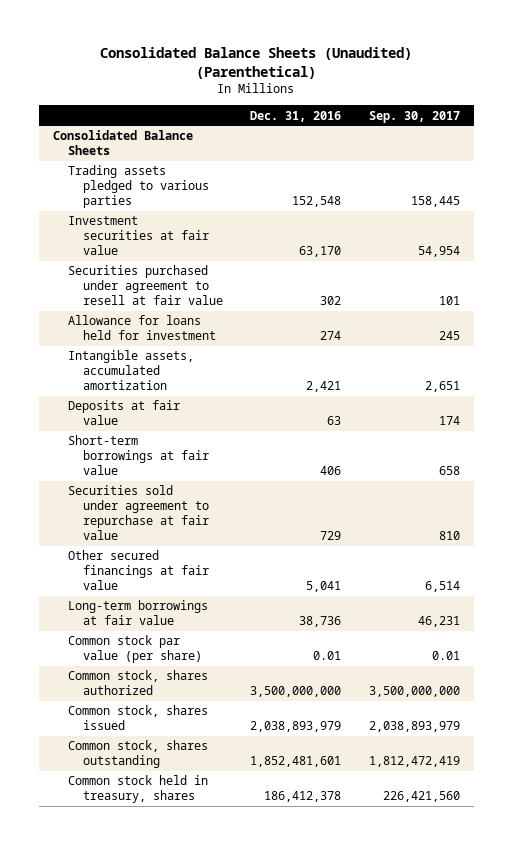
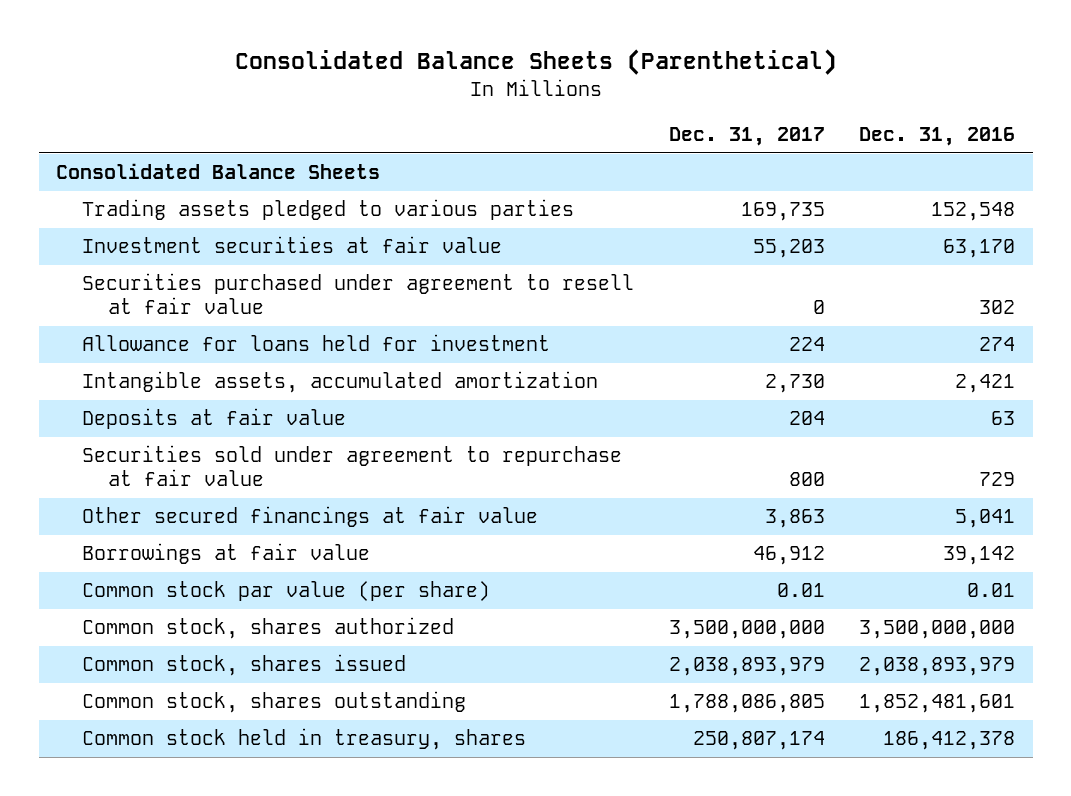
- Consolidated Balance Sheets (Unaudited) (Parenthetical)
+ Consolidated Balance Sheets (Parenthetical)
- | Dec. 31, 2016 | Sep. 30, 2017
+ | Dec. 31, 2017 | Dec. 31, 2016
- Short-term borrowings at fair value | 406 | 658
- Long-term borrowings at fair value | 38,736 | 46,231
+ Borrowings at fair value | 46,912 | 39,142

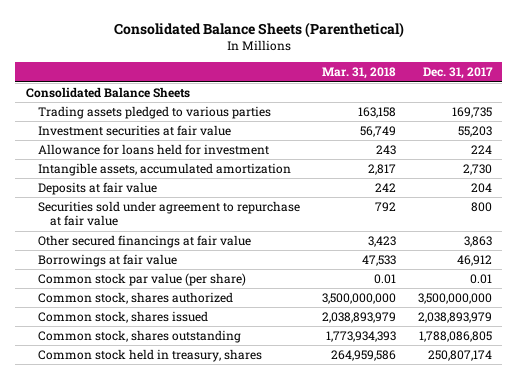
- | Dec. 31, 2017 | Dec. 31, 2016
+ | Mar. 31, 2018 | Dec. 31, 2017
- Securities purchased under agreement to resell at fair value | 0 | 302

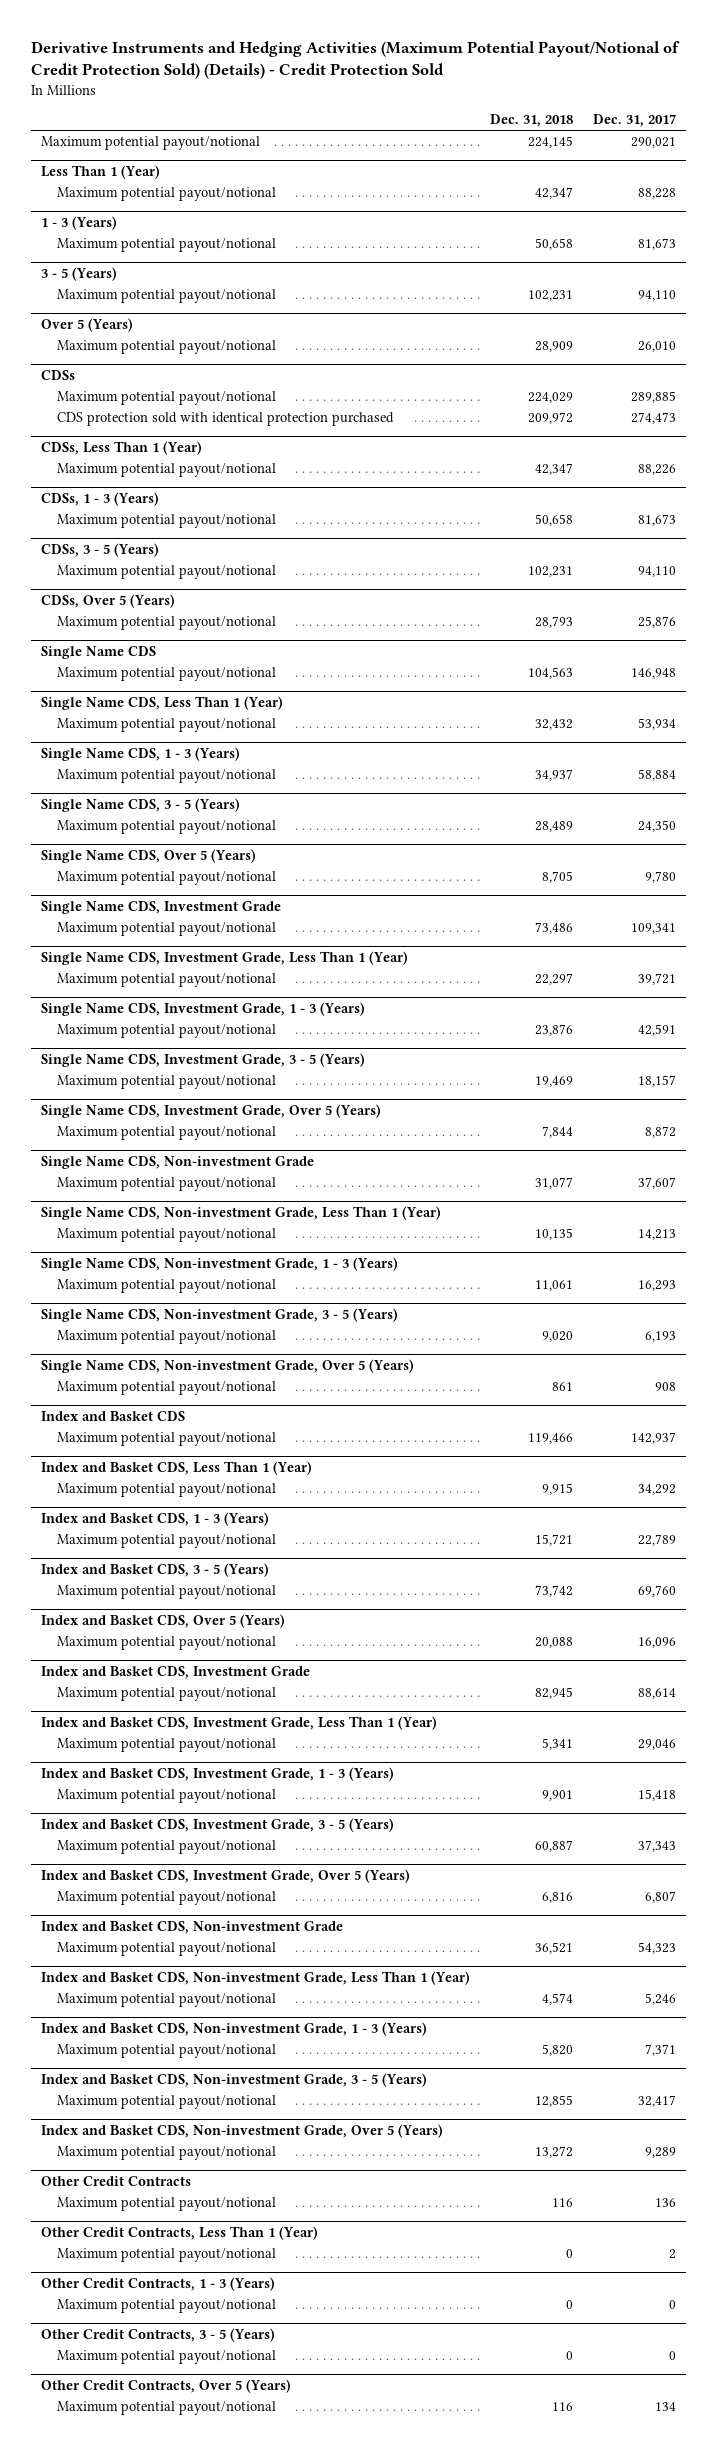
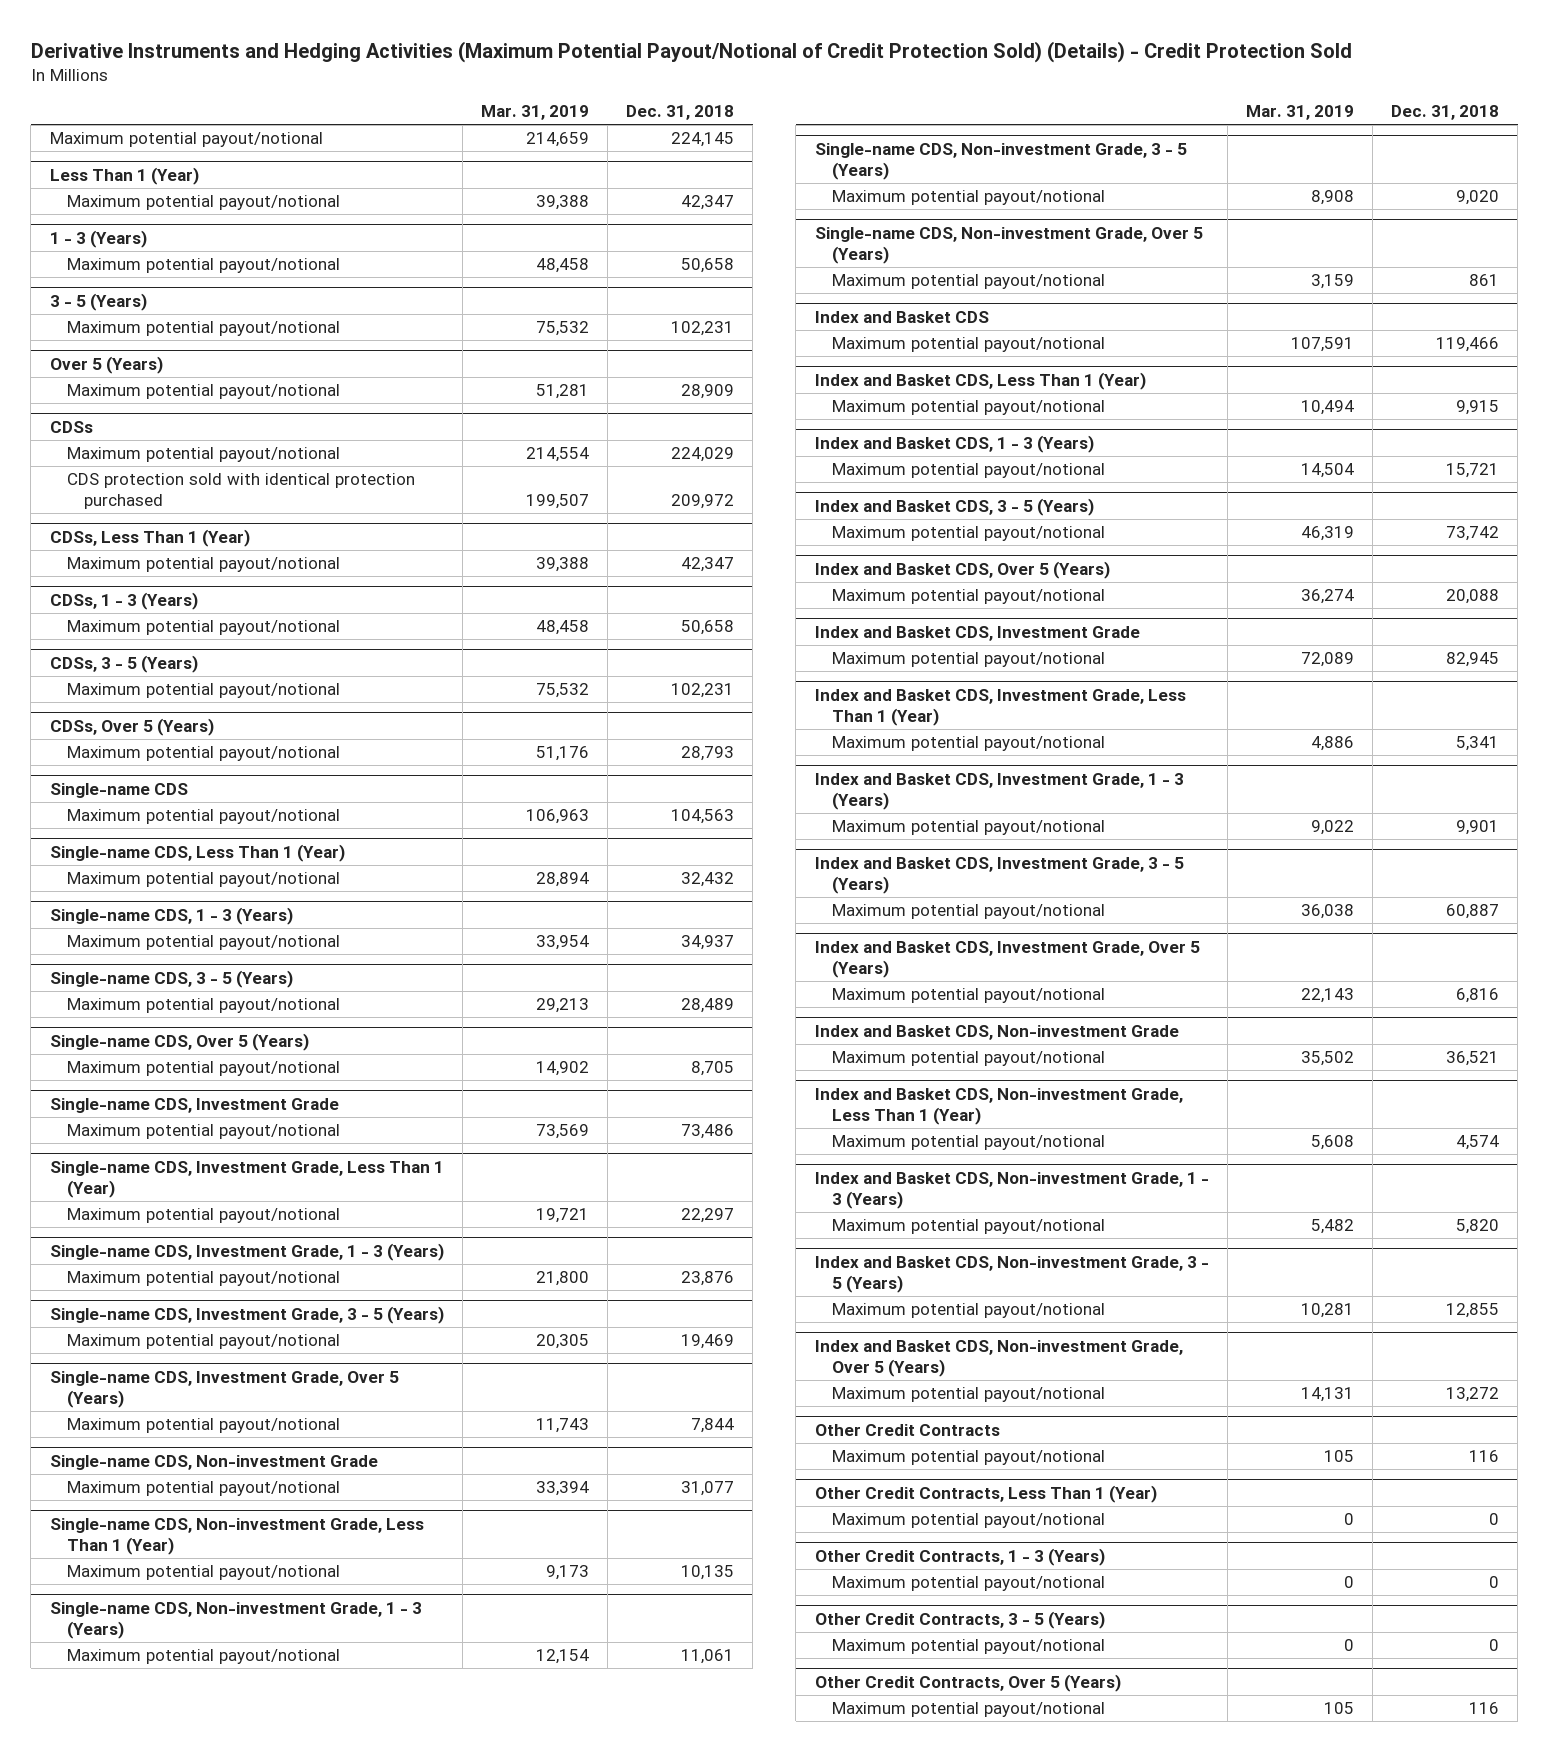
- | Dec. 31, 2018 | Dec. 31, 2017
+ | Mar. 31, 2019 | Dec. 31, 2018
- Single Name CDS
+ Single-name CDS
- Single Name CDS, Less Than 1 (Year)
+ Single-name CDS, Less Than 1 (Year)
- Single Name CDS, 1 - 3 (Years)
+ Single-name CDS, 1 - 3 (Years)
- Single Name CDS, 3 - 5 (Years)
+ Single-name CDS, 3 - 5 (Years)
- Single Name CDS, Over 5 (Years)
+ Single-name CDS, Over 5 (Years)
- Single Name CDS, Investment Grade
+ Single-name CDS, Investment Grade
- Single Name CDS, Investment Grade, Less Than 1 (Year)
+ Single-name CDS, Investment Grade, Less Than 1 (Year)
- Single Name CDS, Investment Grade, 1 - 3 (Years)
+ Single-name CDS, Investment Grade, 1 - 3 (Years)
- Single Name CDS, Investment Grade, 3 - 5 (Years)
+ Single-name CDS, Investment Grade, 3 - 5 (Years)
- Single Name CDS, Investment Grade, Over 5 (Years)
+ Single-name CDS, Investment Grade, Over 5 (Years)
- Single Name CDS, Non-investment Grade
+ Single-name CDS, Non-investment Grade
- Single Name CDS, Non-investment Grade, Less Than 1 (Year)
+ Single-name CDS, Non-investment Grade, Less Than 1 (Year)
- Single Name CDS, Non-investment Grade, 1 - 3 (Years)
+ Single-name CDS, Non-investment Grade, 1 - 3 (Years)
- Single Name CDS, Non-investment Grade, 3 - 5 (Years)
+ Single-name CDS, Non-investment Grade, 3 - 5 (Years)
- Single Name CDS, Non-investment Grade, Over 5 (Years)
+ Single-name CDS, Non-investment Grade, Over 5 (Years)

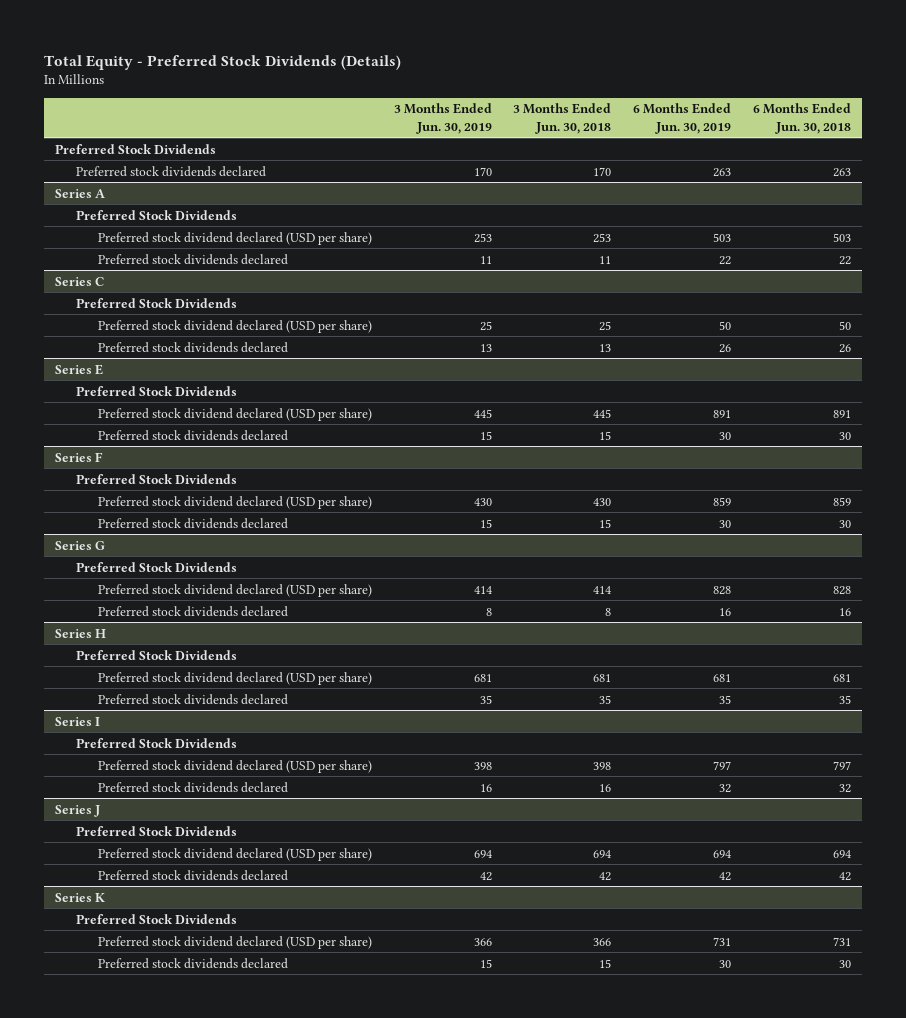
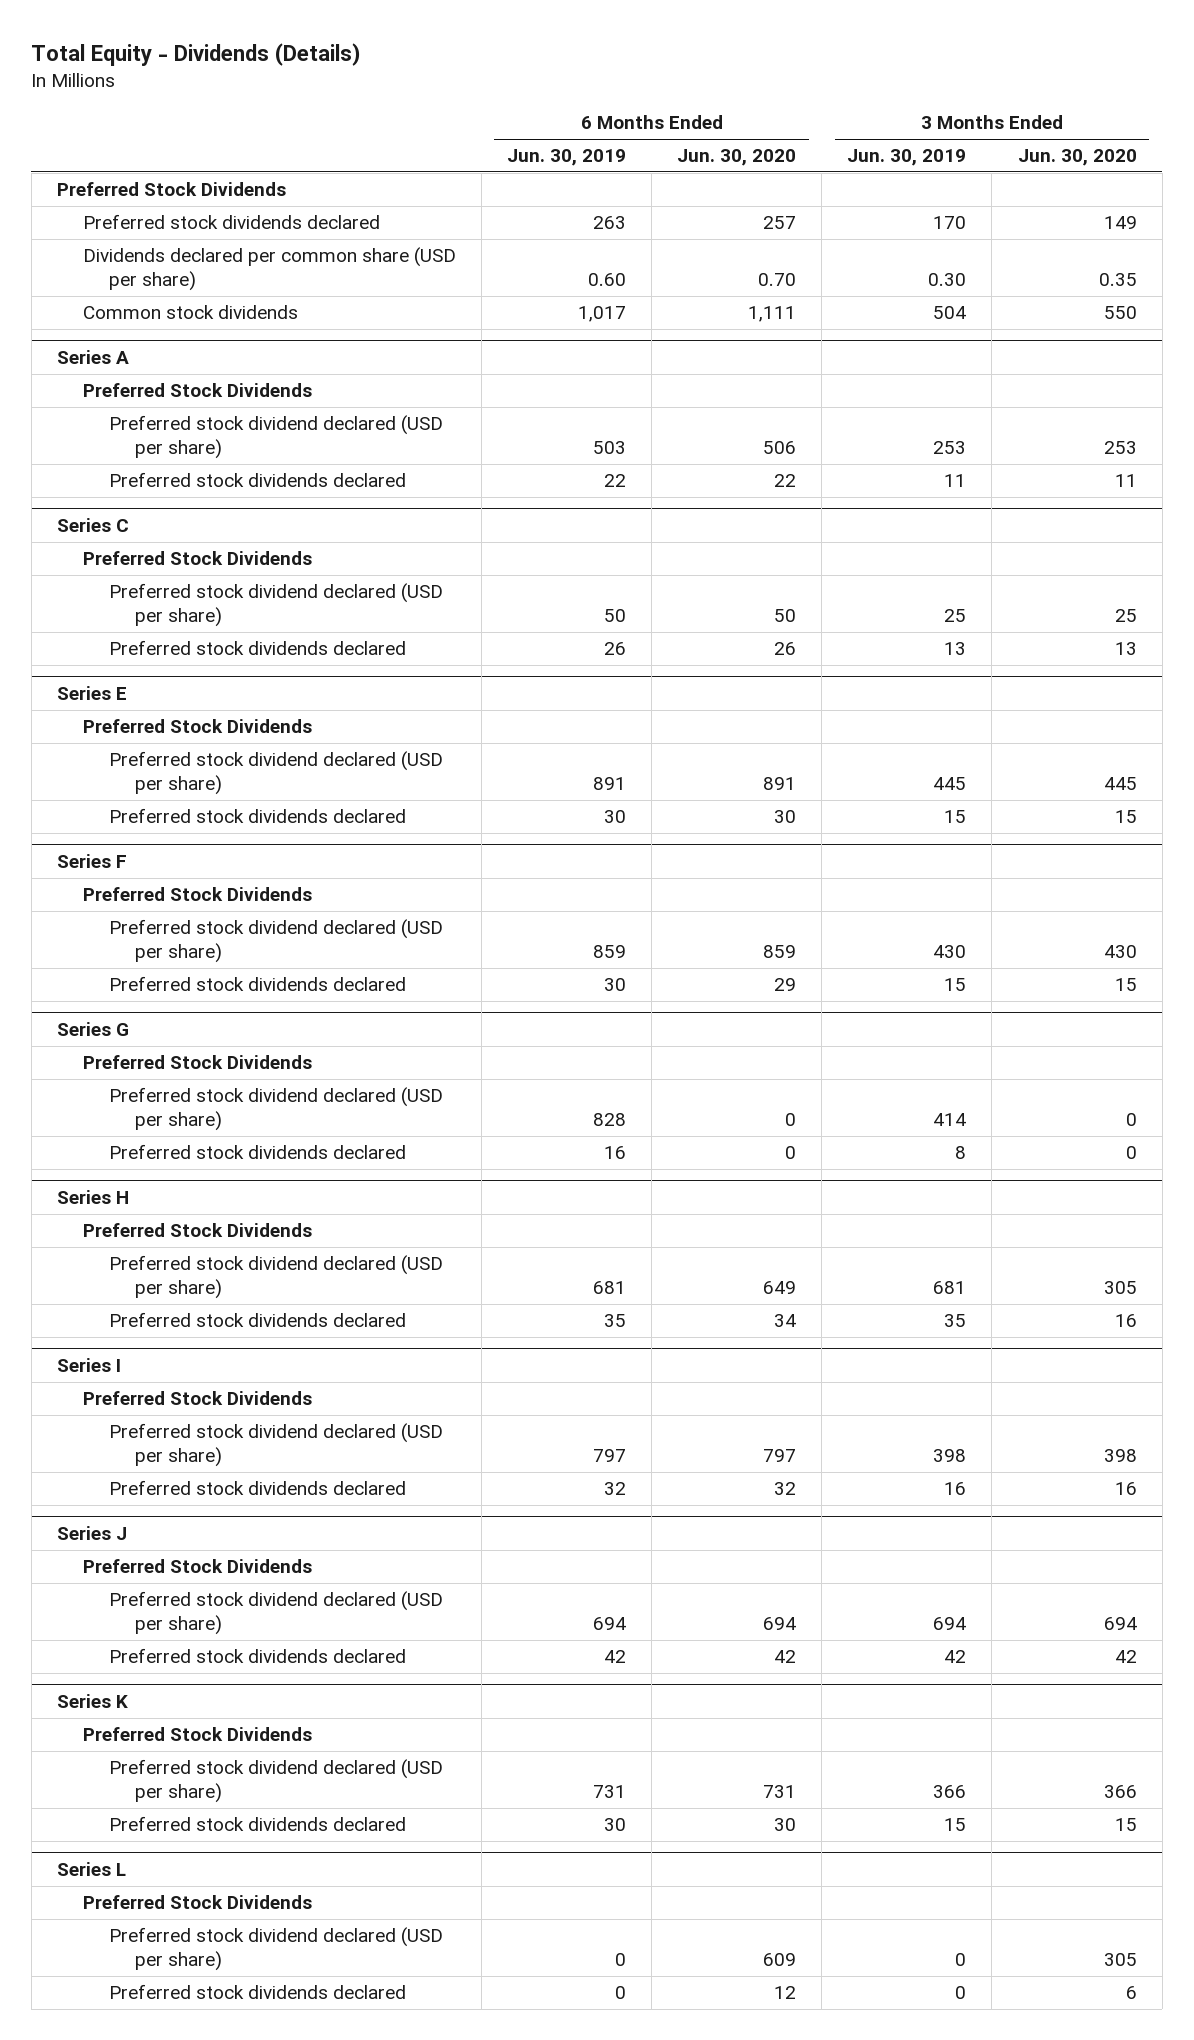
- Total Equity - Preferred Stock Dividends (Details)
+ Total Equity - Dividends (Details)
- | 3 Months Ended Jun. 30, 2019 | 3 Months Ended Jun. 30, 2018 | 6 Months Ended Jun. 30, 2019 | 6 Months Ended Jun. 30, 2018
+ | 6 Months Ended Jun. 30, 2019 | 6 Months Ended Jun. 30, 2020 | 3 Months Ended Jun. 30, 2019 | 3 Months Ended Jun. 30, 2020
+ Dividends declared per common share (USD per share) | 0.60 | 0.70 | 0.30 | 0.35
+ Common stock dividends | 1,017 | 1,111 | 504 | 550
+ Series L
+ Preferred Stock Dividends
+ Preferred stock dividend declared (USD per share) | 0 | 609 | 0 | 305
+ Preferred stock dividends declared | 0 | 12 | 0 | 6

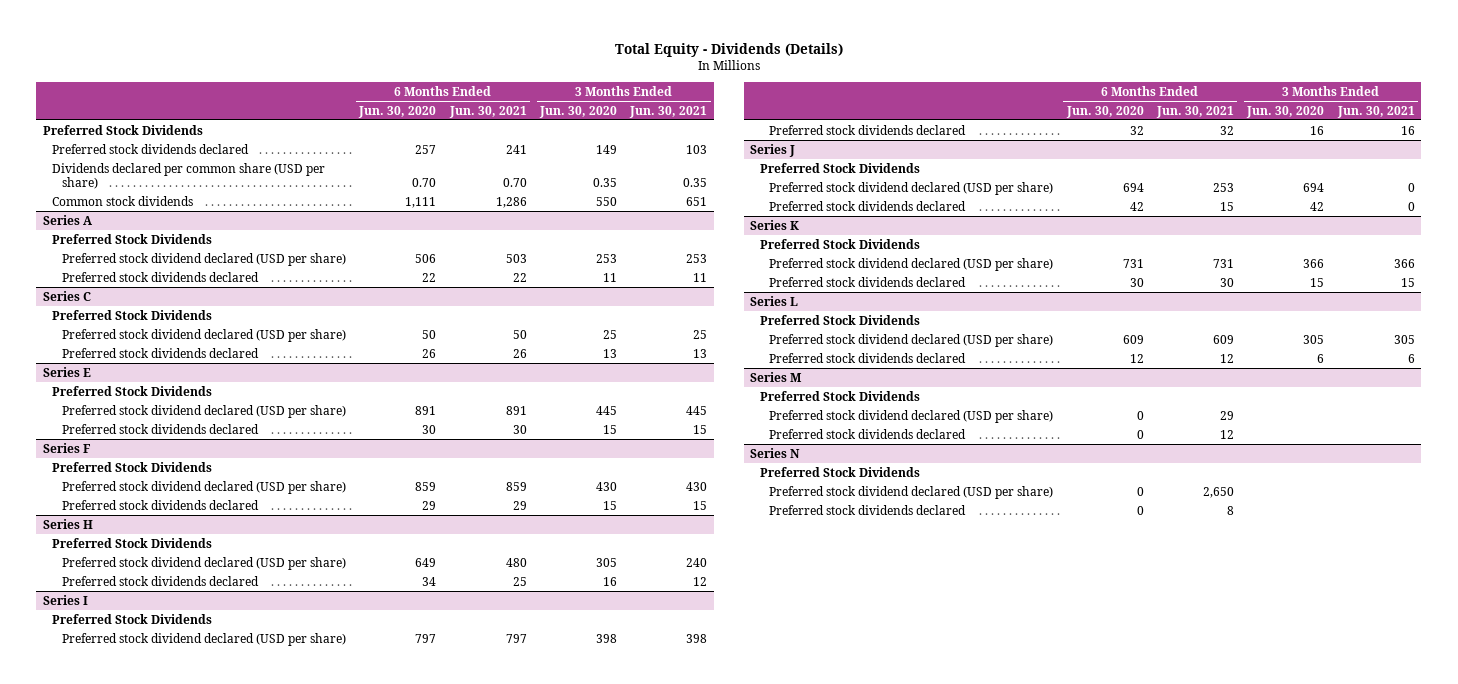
- | 6 Months Ended Jun. 30, 2019 | 6 Months Ended Jun. 30, 2020 | 3 Months Ended Jun. 30, 2019 | 3 Months Ended Jun. 30, 2020
+ | 6 Months Ended Jun. 30, 2020 | 6 Months Ended Jun. 30, 2021 | 3 Months Ended Jun. 30, 2020 | 3 Months Ended Jun. 30, 2021
- Series G
- Preferred Stock Dividends
- Preferred stock dividend declared (USD per share) | 828 | 0 | 414 | 0
- Preferred stock dividends declared | 16 | 0 | 8 | 0
+ Series M
+ Preferred Stock Dividends
+ Preferred stock dividend declared (USD per share) | 0 | 29 | |
+ Preferred stock dividends declared | 0 | 12 | |
+ Series N
+ Preferred Stock Dividends
+ Preferred stock dividend declared (USD per share) | 0 | 2,650 | |
+ Preferred stock dividends declared | 0 | 8 | |

